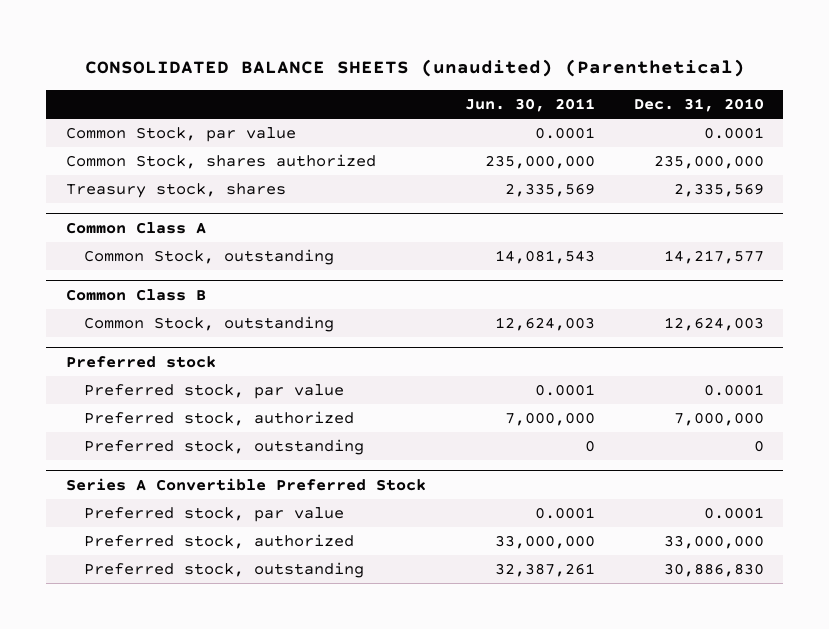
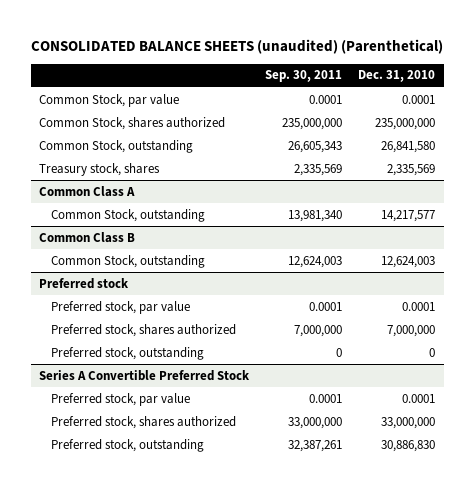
- | Jun. 30, 2011 | Dec. 31, 2010
+ | Sep. 30, 2011 | Dec. 31, 2010
+ Common Stock, outstanding | 26,605,343 | 26,841,580
@ Preferred stock
- Preferred stock, authorized | 7,000,000 | 7,000,000
+ Preferred stock, shares authorized | 7,000,000 | 7,000,000
@ Series A Convertible Preferred Stock
- Preferred stock, authorized | 33,000,000 | 33,000,000
+ Preferred stock, shares authorized | 33,000,000 | 33,000,000

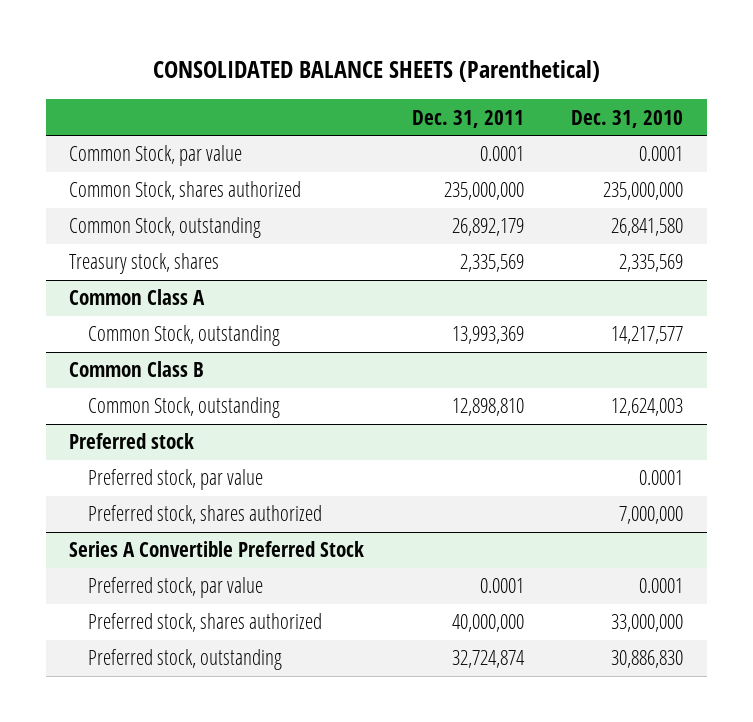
- CONSOLIDATED BALANCE SHEETS (unaudited) (Parenthetical)
+ CONSOLIDATED BALANCE SHEETS (Parenthetical)
- | Sep. 30, 2011 | Dec. 31, 2010
+ | Dec. 31, 2011 | Dec. 31, 2010
@ Preferred stock
- Preferred stock, outstanding | 0 | 0

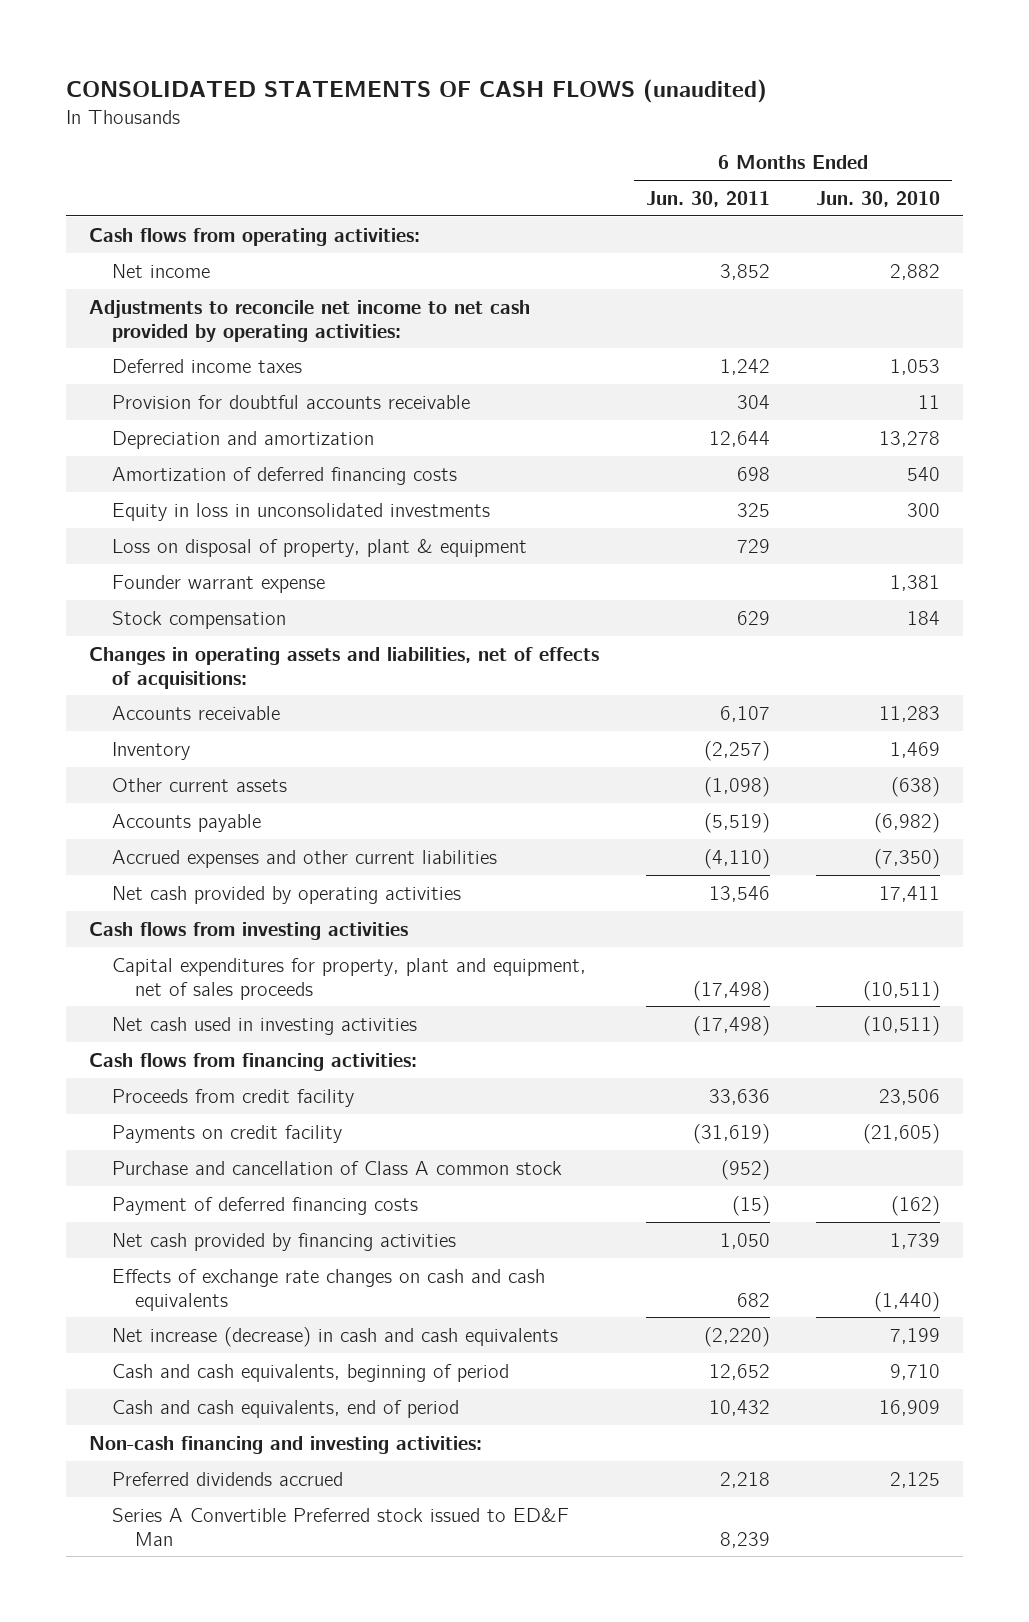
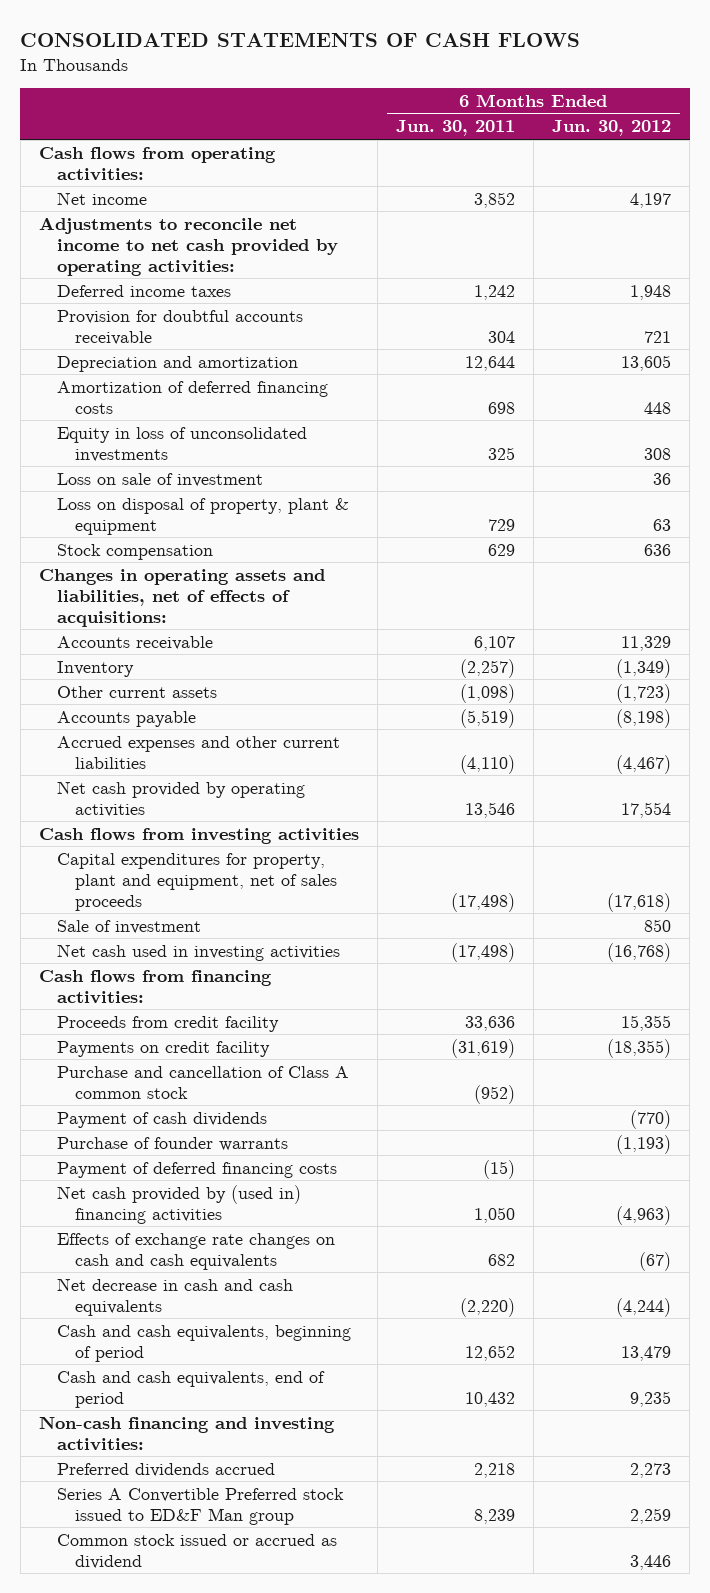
- CONSOLIDATED STATEMENTS OF CASH FLOWS (unaudited)
+ CONSOLIDATED STATEMENTS OF CASH FLOWS
- | 6 Months Ended Jun. 30, 2011 | 6 Months Ended Jun. 30, 2010
+ | 6 Months Ended Jun. 30, 2011 | 6 Months Ended Jun. 30, 2012
- Equity in loss in unconsolidated investments | 325 | 300
+ Equity in loss of unconsolidated investments | 325 | 308
+ Loss on sale of investment | | 36
- Founder warrant expense | | 1,381
+ Sale of investment | | 850
+ Payment of cash dividends | | (770)
+ Purchase of founder warrants | | (1,193)
- Net cash provided by financing activities | 1,050 | 1,739
+ Net cash provided by (used in) financing activities | 1,050 | (4,963)
- Net increase (decrease) in cash and cash equivalents | (2,220) | 7,199
+ Net decrease in cash and cash equivalents | (2,220) | (4,244)
- Series A Convertible Preferred stock issued to ED&F Man | 8,239 |
+ Series A Convertible Preferred stock issued to ED&F Man group | 8,239 | 2,259
+ Common stock issued or accrued as dividend | | 3,446

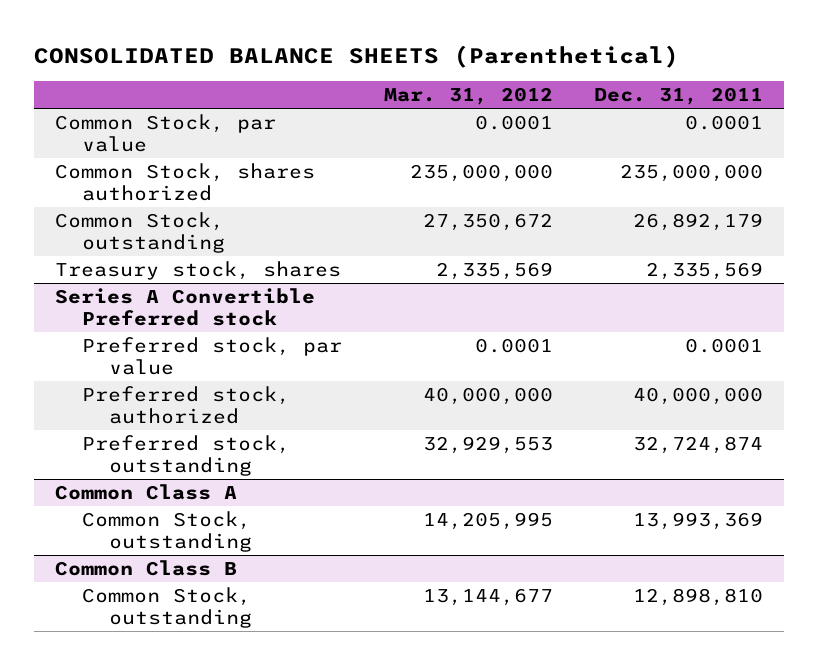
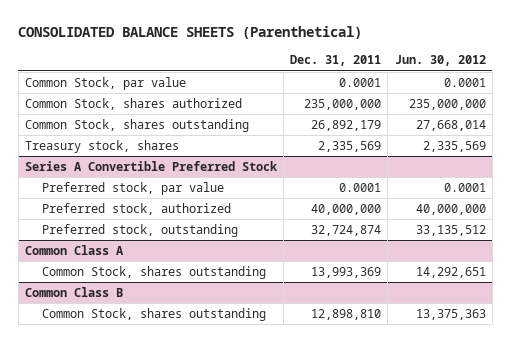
- | Mar. 31, 2012 | Dec. 31, 2011
+ | Dec. 31, 2011 | Jun. 30, 2012
- Common Stock, outstanding | 27,350,672 | 26,892,179
+ Common Stock, shares outstanding | 26,892,179 | 27,668,014
- Series A Convertible Preferred stock
+ Series A Convertible Preferred Stock
@ Common Class A
- Common Stock, outstanding | 14,205,995 | 13,993,369
+ Common Stock, shares outstanding | 13,993,369 | 14,292,651
@ Common Class B
- Common Stock, outstanding | 13,144,677 | 12,898,810
+ Common Stock, shares outstanding | 12,898,810 | 13,375,363

